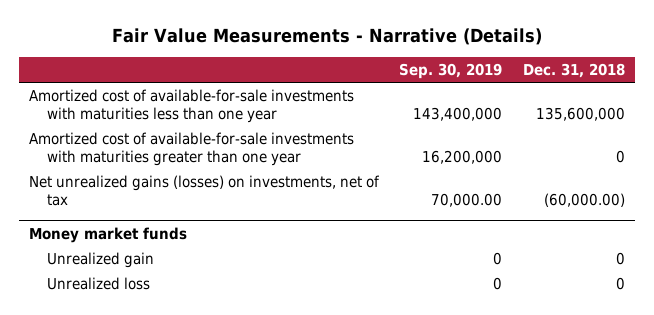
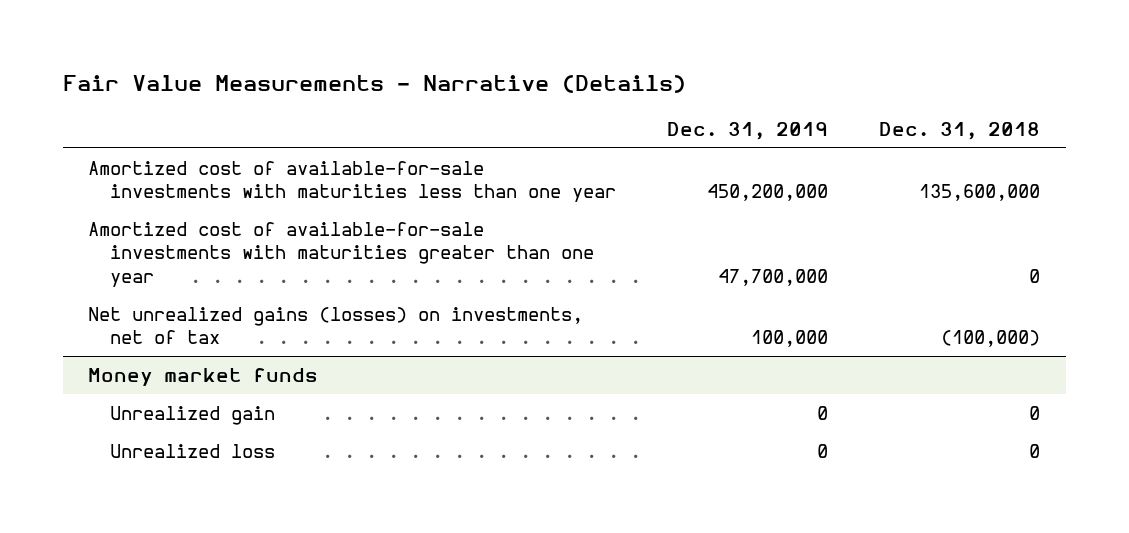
- | Sep. 30, 2019 | Dec. 31, 2018
+ | Dec. 31, 2019 | Dec. 31, 2018
- Net unrealized gains (losses) on investments, net of tax | 70,000.00 | (60,000.00)
+ Net unrealized gains (losses) on investments, net of tax | 100,000 | (100,000)

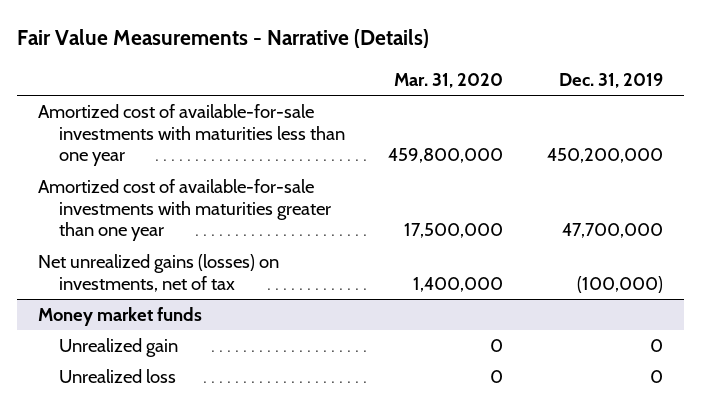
- | Dec. 31, 2019 | Dec. 31, 2018
+ | Mar. 31, 2020 | Dec. 31, 2019
- Net unrealized gains (losses) on investments, net of tax | 100,000 | (100,000)
+ Net unrealized gains (losses) on investments, net of tax | 1,400,000 | (100,000)

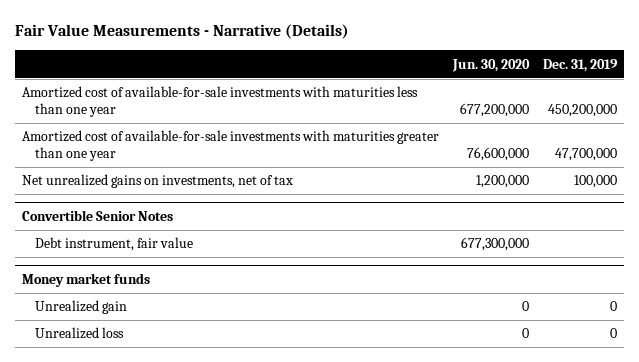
- | Mar. 31, 2020 | Dec. 31, 2019
+ | Jun. 30, 2020 | Dec. 31, 2019
- Net unrealized gains (losses) on investments, net of tax | 1,400,000 | (100,000)
+ Net unrealized gains on investments, net of tax | 1,200,000 | 100,000
+ Convertible Senior Notes
+ Debt instrument, fair value | 677,300,000 |

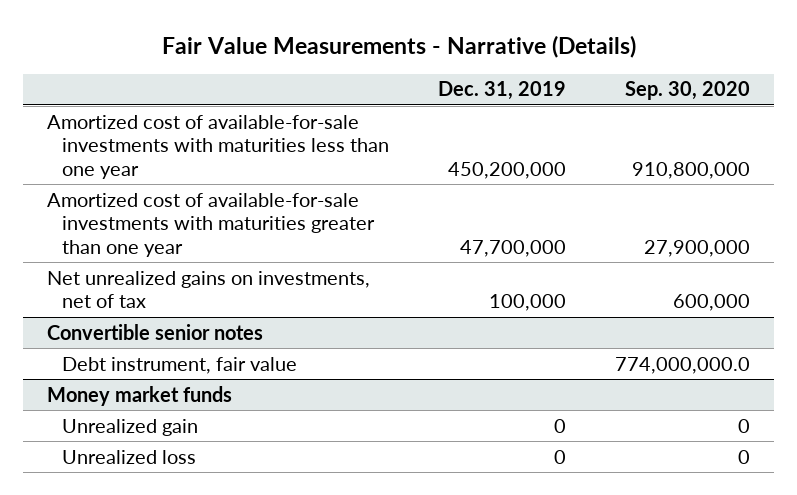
- | Jun. 30, 2020 | Dec. 31, 2019
+ | Dec. 31, 2019 | Sep. 30, 2020
- Convertible Senior Notes
+ Convertible senior notes

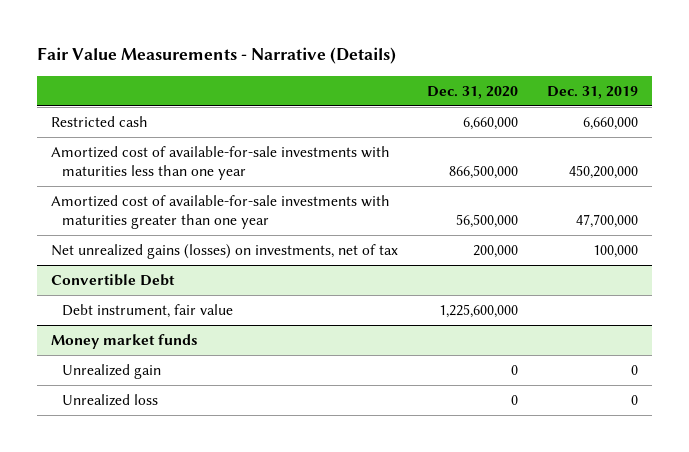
- | Dec. 31, 2019 | Sep. 30, 2020
+ | Dec. 31, 2020 | Dec. 31, 2019
+ Restricted cash | 6,660,000 | 6,660,000
- Net unrealized gains on investments, net of tax | 100,000 | 600,000
- Convertible senior notes
+ Net unrealized gains (losses) on investments, net of tax | 200,000 | 100,000
+ Convertible Debt

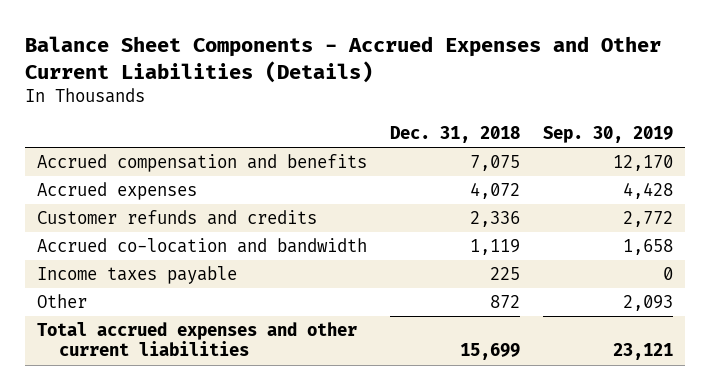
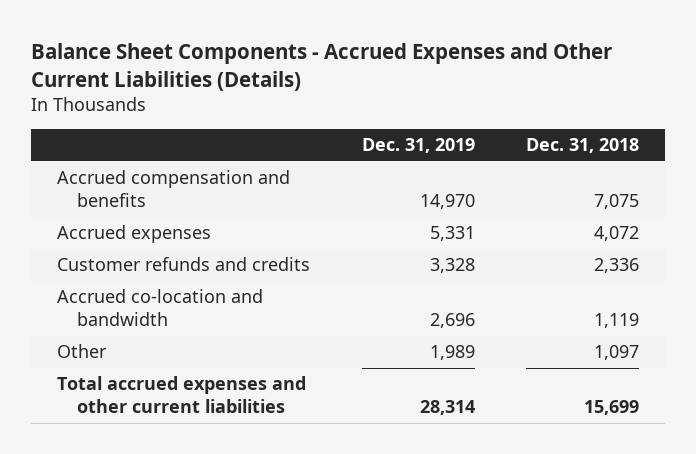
- | Dec. 31, 2018 | Sep. 30, 2019
+ | Dec. 31, 2019 | Dec. 31, 2018
- Income taxes payable | 225 | 0
- Other | 872 | 2,093
+ Other | 1,989 | 1,097

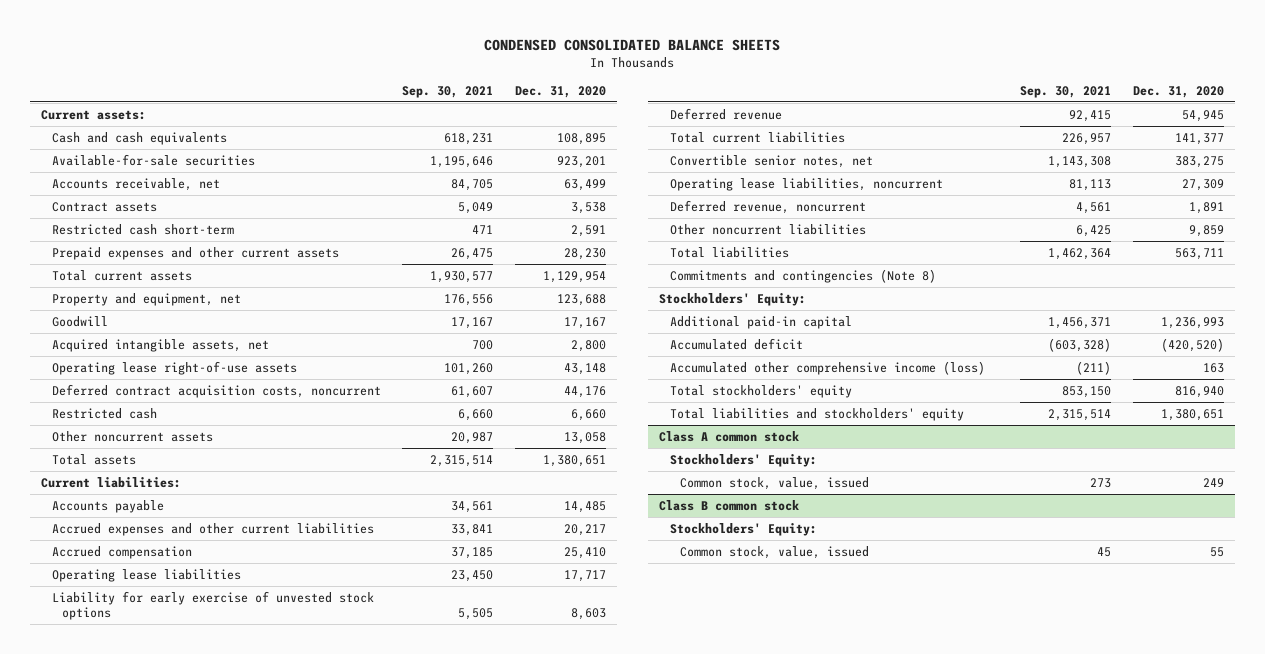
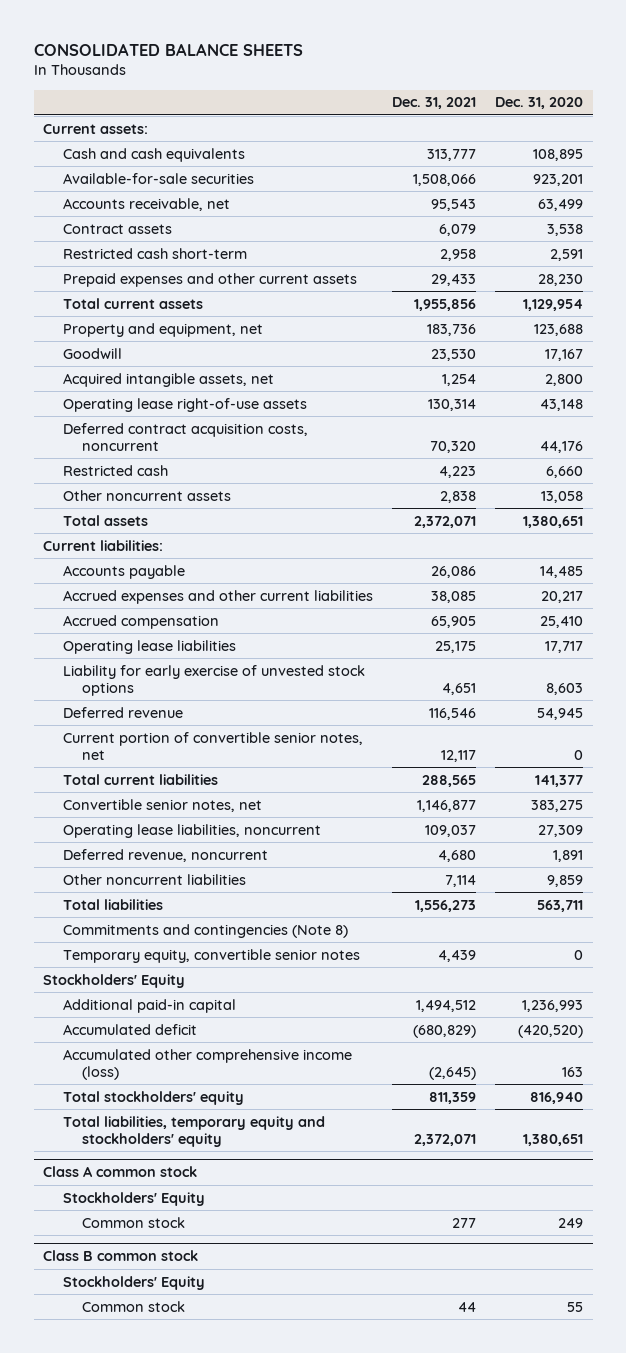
- CONDENSED CONSOLIDATED BALANCE SHEETS
+ CONSOLIDATED BALANCE SHEETS
- | Sep. 30, 2021 | Dec. 31, 2020
+ | Dec. 31, 2021 | Dec. 31, 2020
+ Current portion of convertible senior notes, net | 12,117 | 0
- Stockholders' Equity:
+ Temporary equity, convertible senior notes | 4,439 | 0
+ Stockholders' Equity
- Total liabilities and stockholders' equity | 2,315,514 | 1,380,651
+ Total liabilities, temporary equity and stockholders' equity | 2,372,071 | 1,380,651
@ Class A common stock
- Stockholders' Equity:
- Common stock, value, issued | 273 | 249
+ Stockholders' Equity
+ Common stock | 277 | 249
@ Class B common stock
- Stockholders' Equity:
- Common stock, value, issued | 45 | 55
+ Stockholders' Equity
+ Common stock | 44 | 55

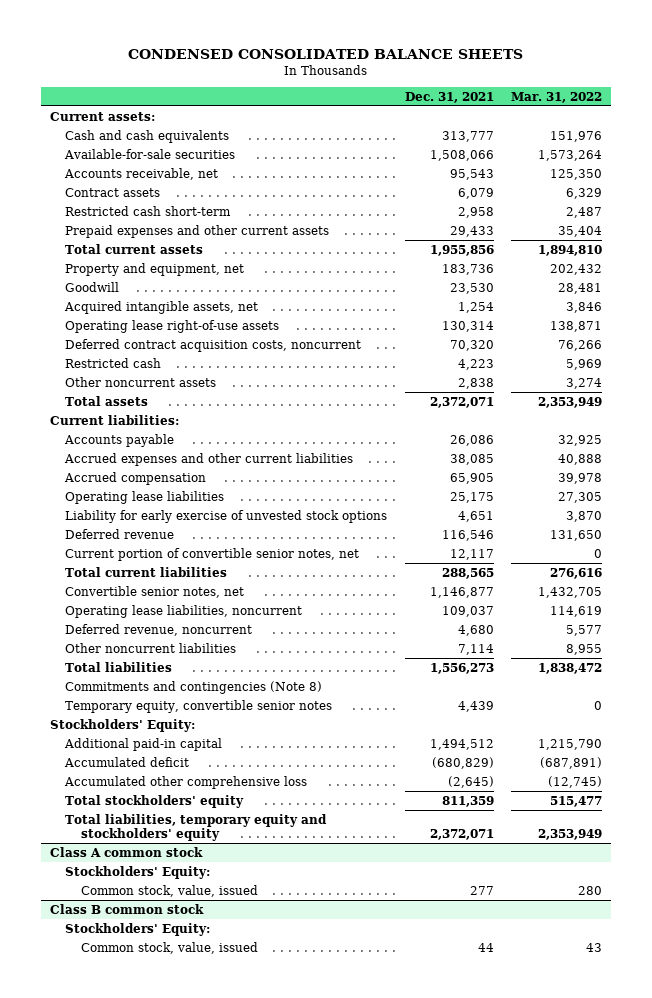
- CONSOLIDATED BALANCE SHEETS
+ CONDENSED CONSOLIDATED BALANCE SHEETS
- | Dec. 31, 2021 | Dec. 31, 2020
+ | Dec. 31, 2021 | Mar. 31, 2022
- Stockholders' Equity
+ Stockholders' Equity:
- Accumulated other comprehensive income (loss) | (2,645) | 163
+ Accumulated other comprehensive loss | (2,645) | (12,745)
@ Class A common stock
- Stockholders' Equity
- Common stock | 277 | 249
+ Stockholders' Equity:
+ Common stock, value, issued | 277 | 280
@ Class B common stock
- Stockholders' Equity
- Common stock | 44 | 55
+ Stockholders' Equity:
+ Common stock, value, issued | 44 | 43

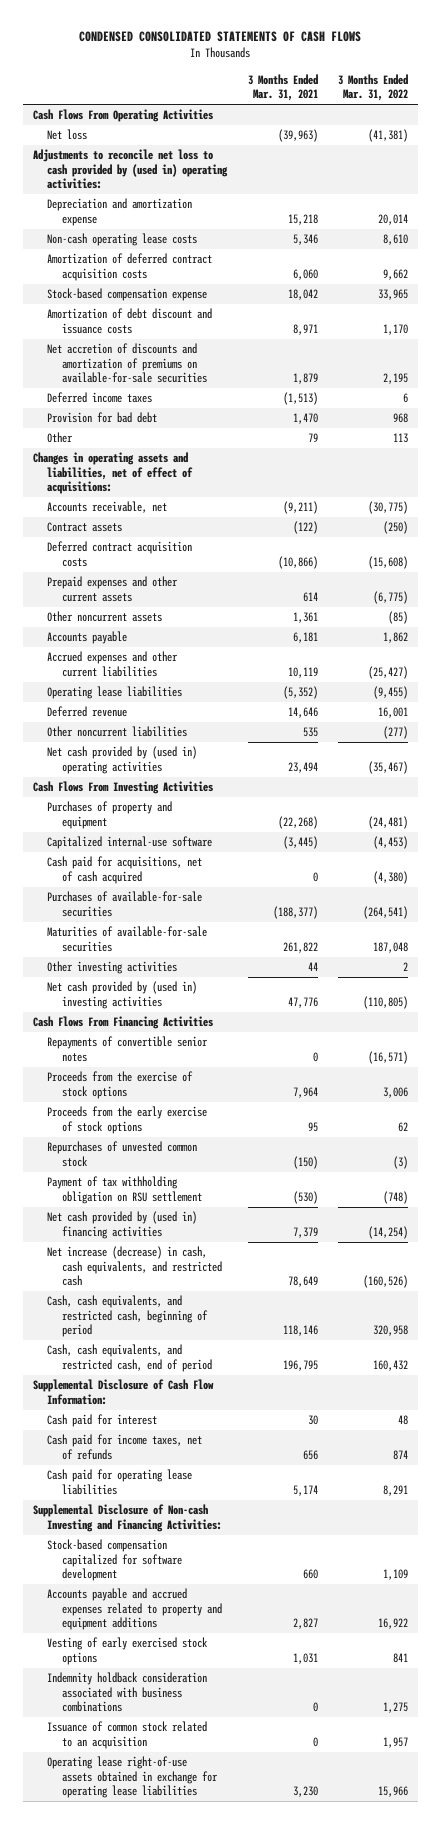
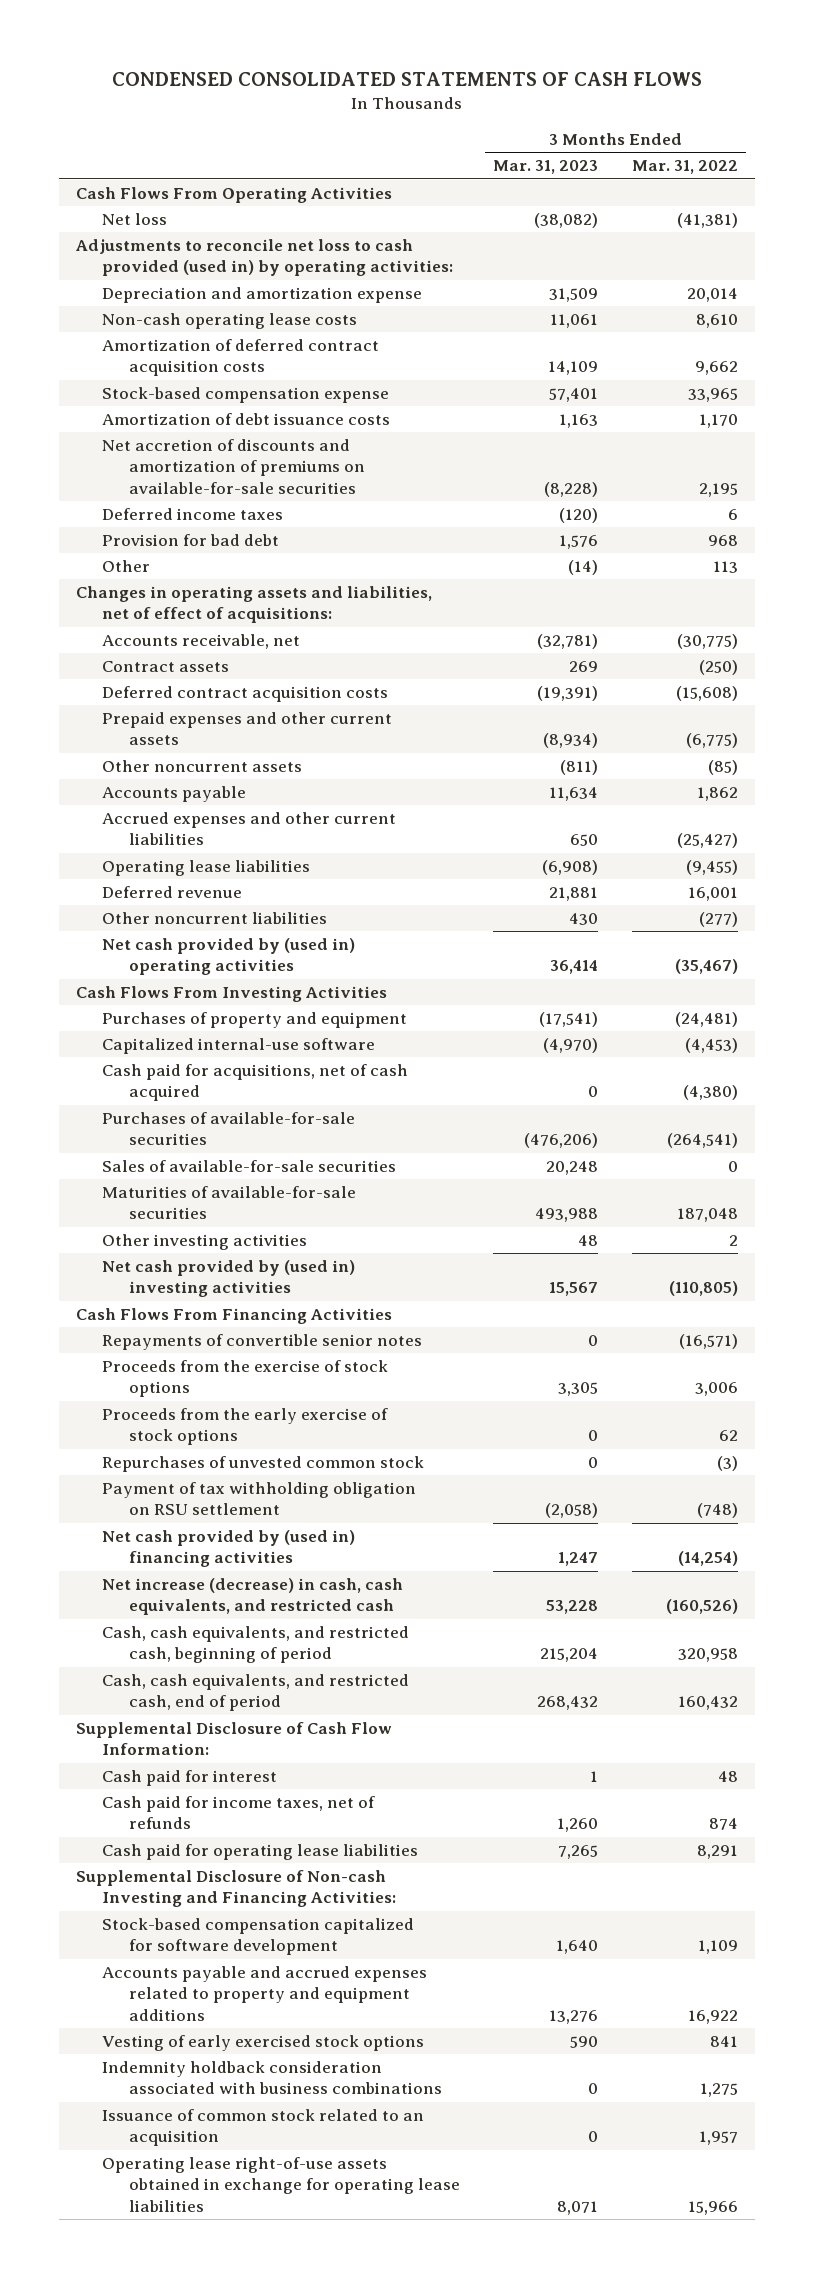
- | 3 Months Ended Mar. 31, 2021 | 3 Months Ended Mar. 31, 2022
+ | 3 Months Ended Mar. 31, 2023 | 3 Months Ended Mar. 31, 2022
- Adjustments to reconcile net loss to cash provided by (used in) operating activities:
+ Adjustments to reconcile net loss to cash provided (used in) by operating activities:
- Amortization of debt discount and issuance costs | 8,971 | 1,170
+ Amortization of debt issuance costs | 1,163 | 1,170
+ Sales of available-for-sale securities | 20,248 | 0

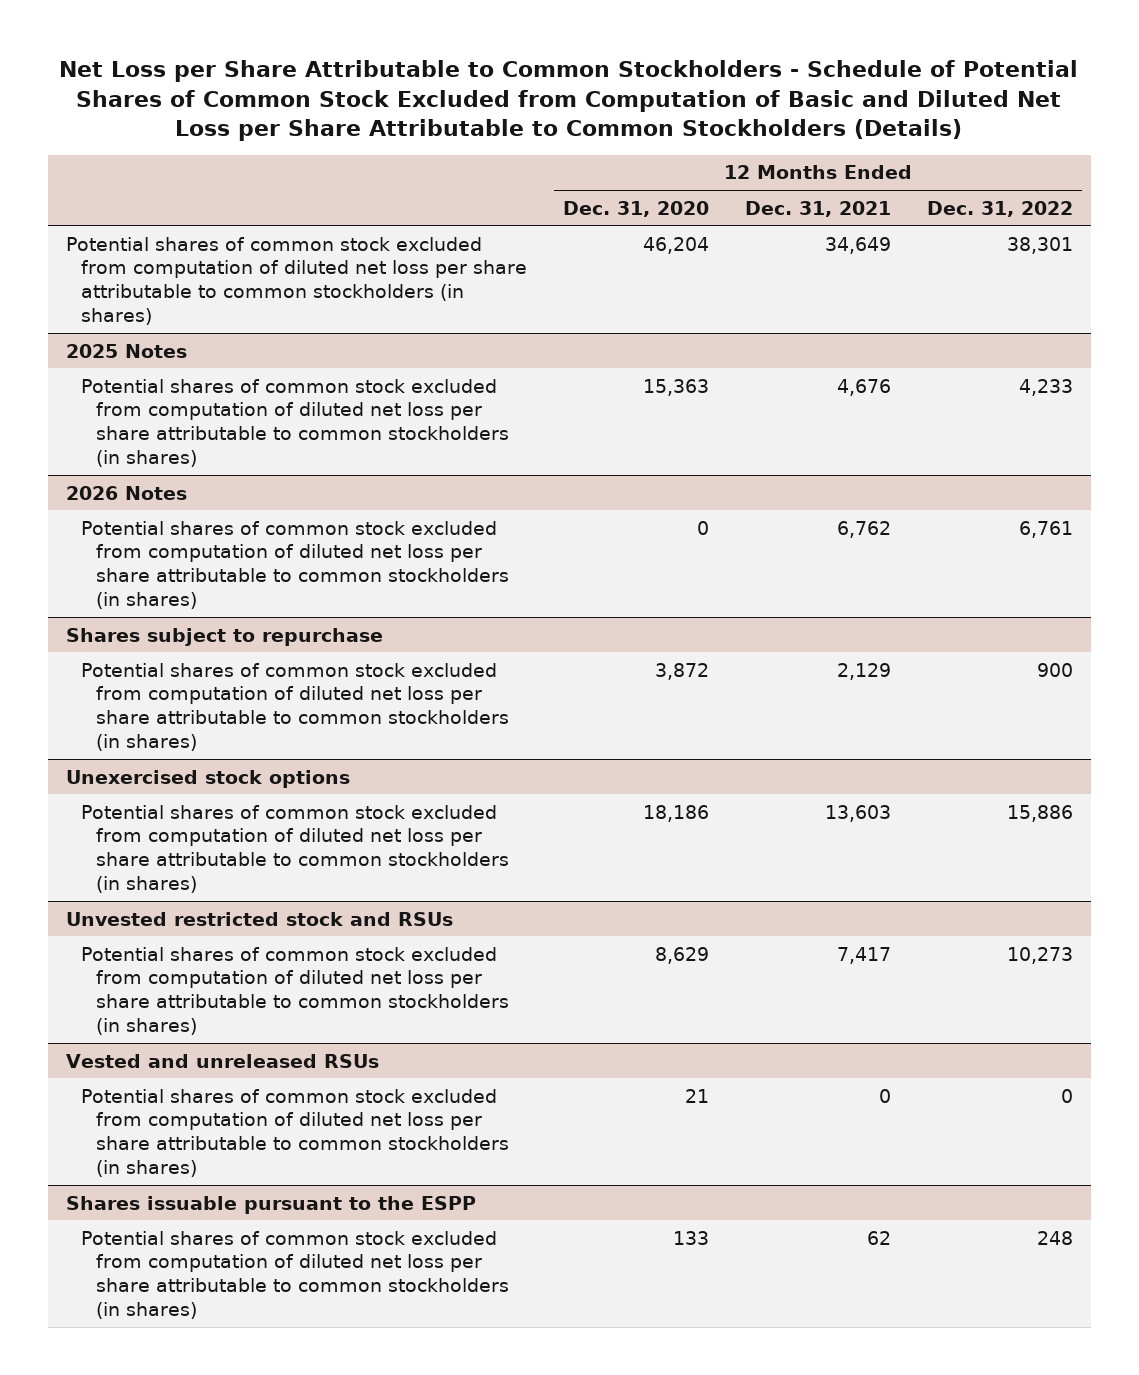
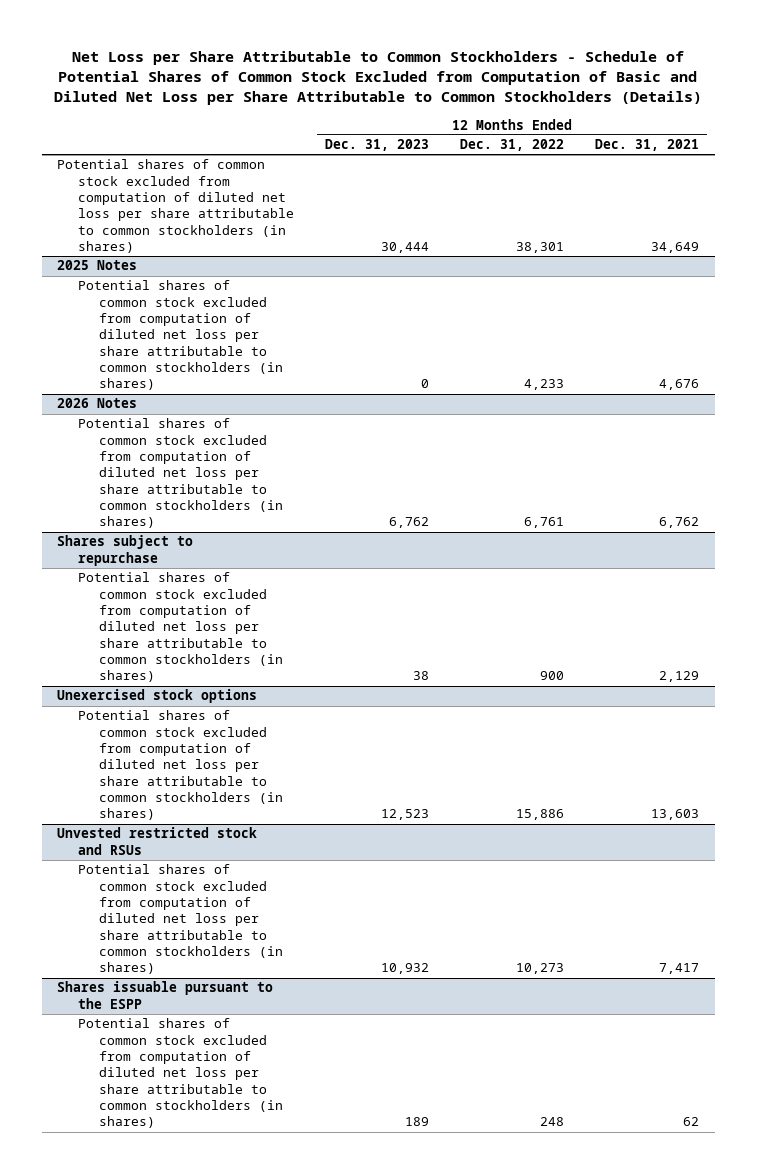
- | 12 Months Ended Dec. 31, 2020 | 12 Months Ended Dec. 31, 2021 | 12 Months Ended Dec. 31, 2022
+ | 12 Months Ended Dec. 31, 2023 | 12 Months Ended Dec. 31, 2022 | 12 Months Ended Dec. 31, 2021
- Vested and unreleased RSUs
- Potential shares of common stock excluded from computation of diluted net loss per share attributable to common stockholders (in shares) | 21 | 0 | 0

